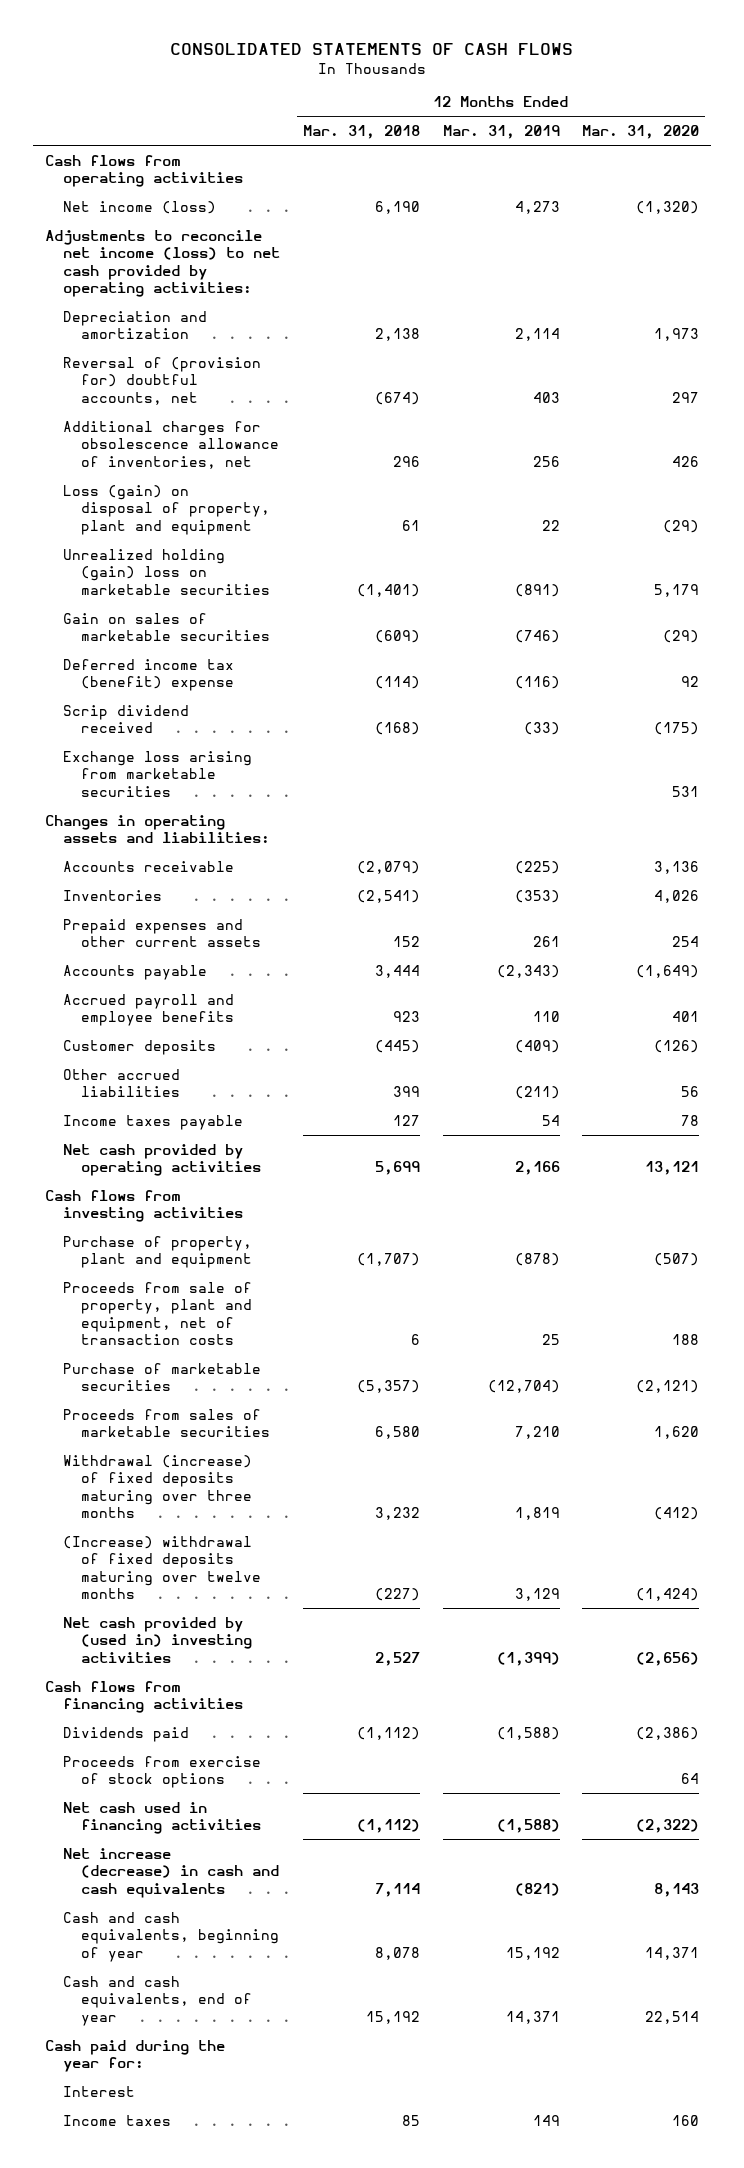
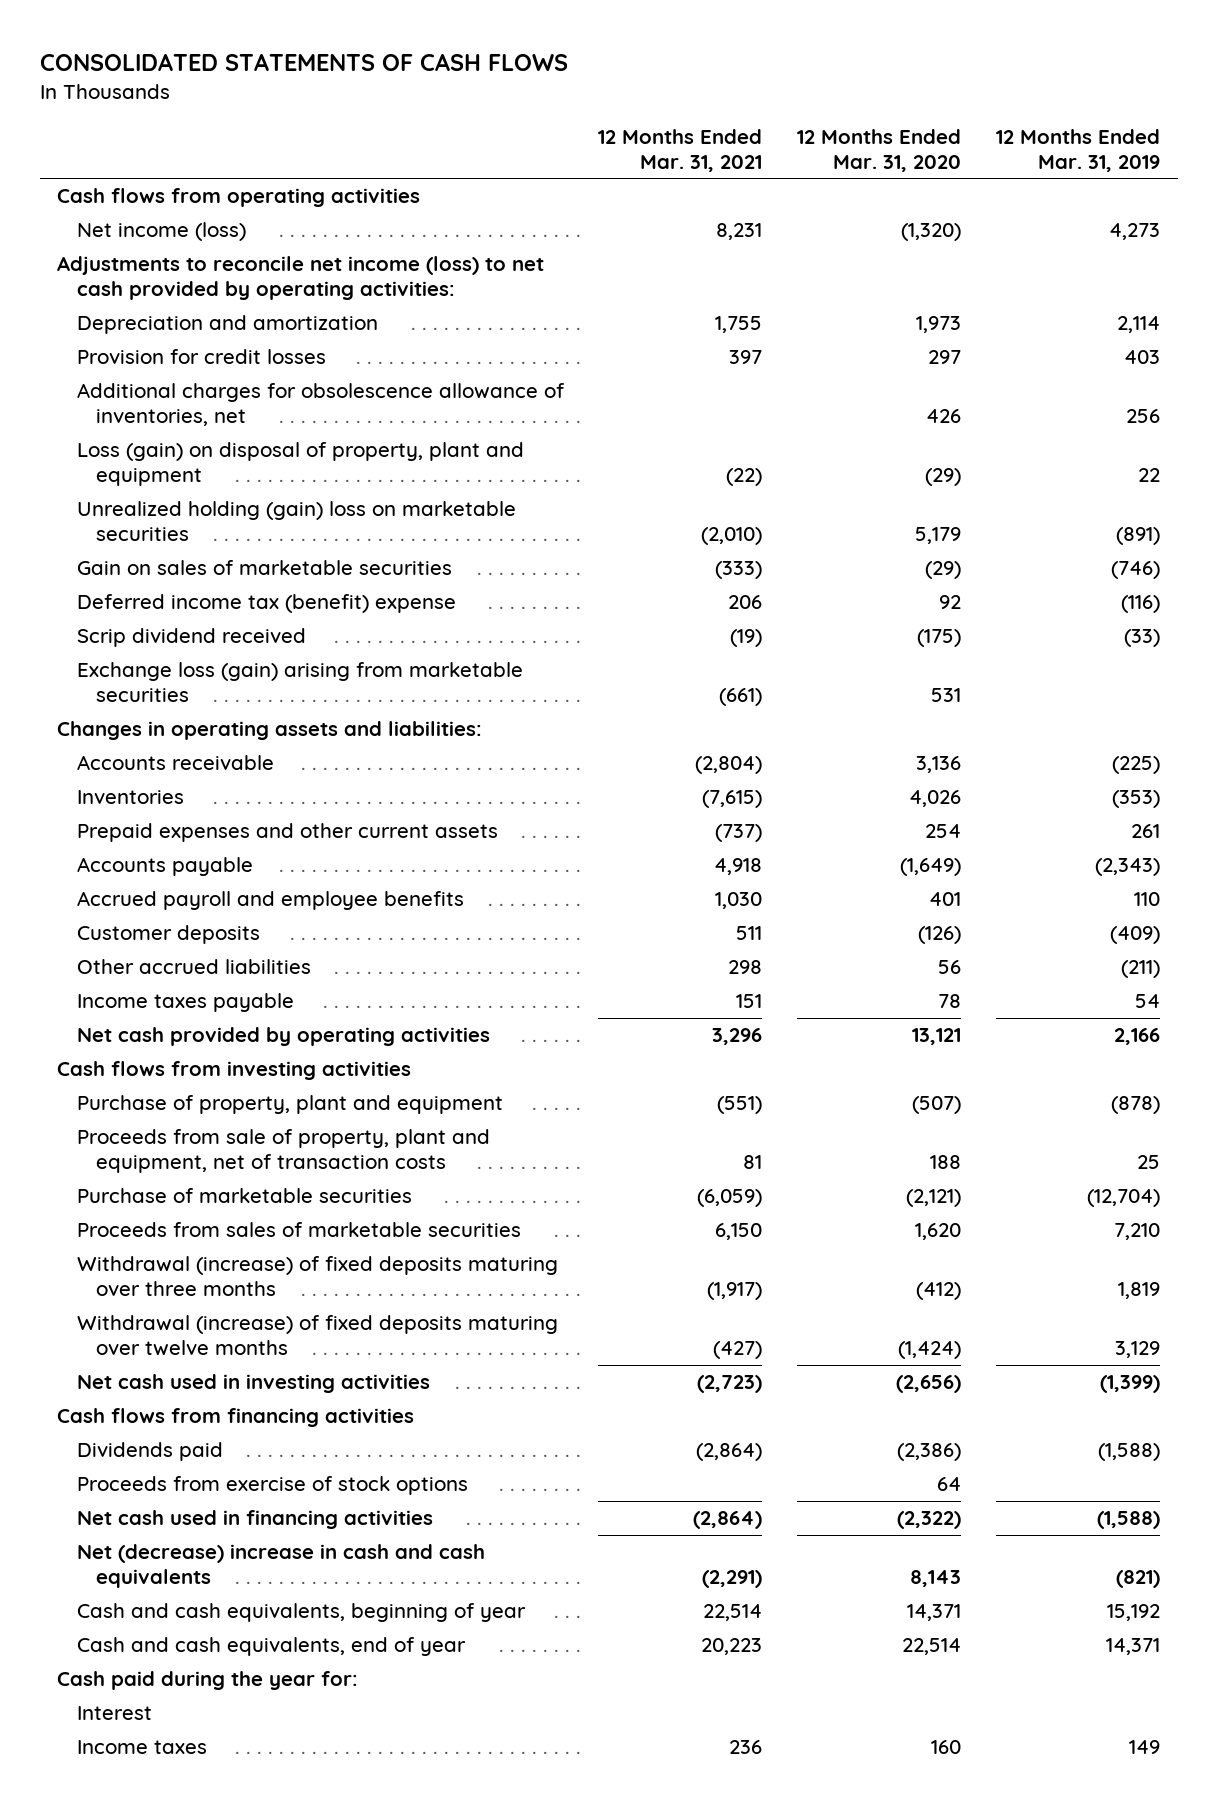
- | 12 Months Ended Mar. 31, 2018 | 12 Months Ended Mar. 31, 2019 | 12 Months Ended Mar. 31, 2020
+ | 12 Months Ended Mar. 31, 2021 | 12 Months Ended Mar. 31, 2020 | 12 Months Ended Mar. 31, 2019
- Reversal of (provision for) doubtful accounts, net | (674) | 403 | 297
+ Provision for credit losses | 397 | 297 | 403
- Exchange loss arising from marketable securities | | | 531
+ Exchange loss (gain) arising from marketable securities | (661) | 531 |
- (Increase) withdrawal of fixed deposits maturing over twelve months | (227) | 3,129 | (1,424)
- Net cash provided by (used in) investing activities | 2,527 | (1,399) | (2,656)
+ Withdrawal (increase) of fixed deposits maturing over twelve months | (427) | (1,424) | 3,129
+ Net cash used in investing activities | (2,723) | (2,656) | (1,399)
- Net increase (decrease) in cash and cash equivalents | 7,114 | (821) | 8,143
+ Net (decrease) increase in cash and cash equivalents | (2,291) | 8,143 | (821)

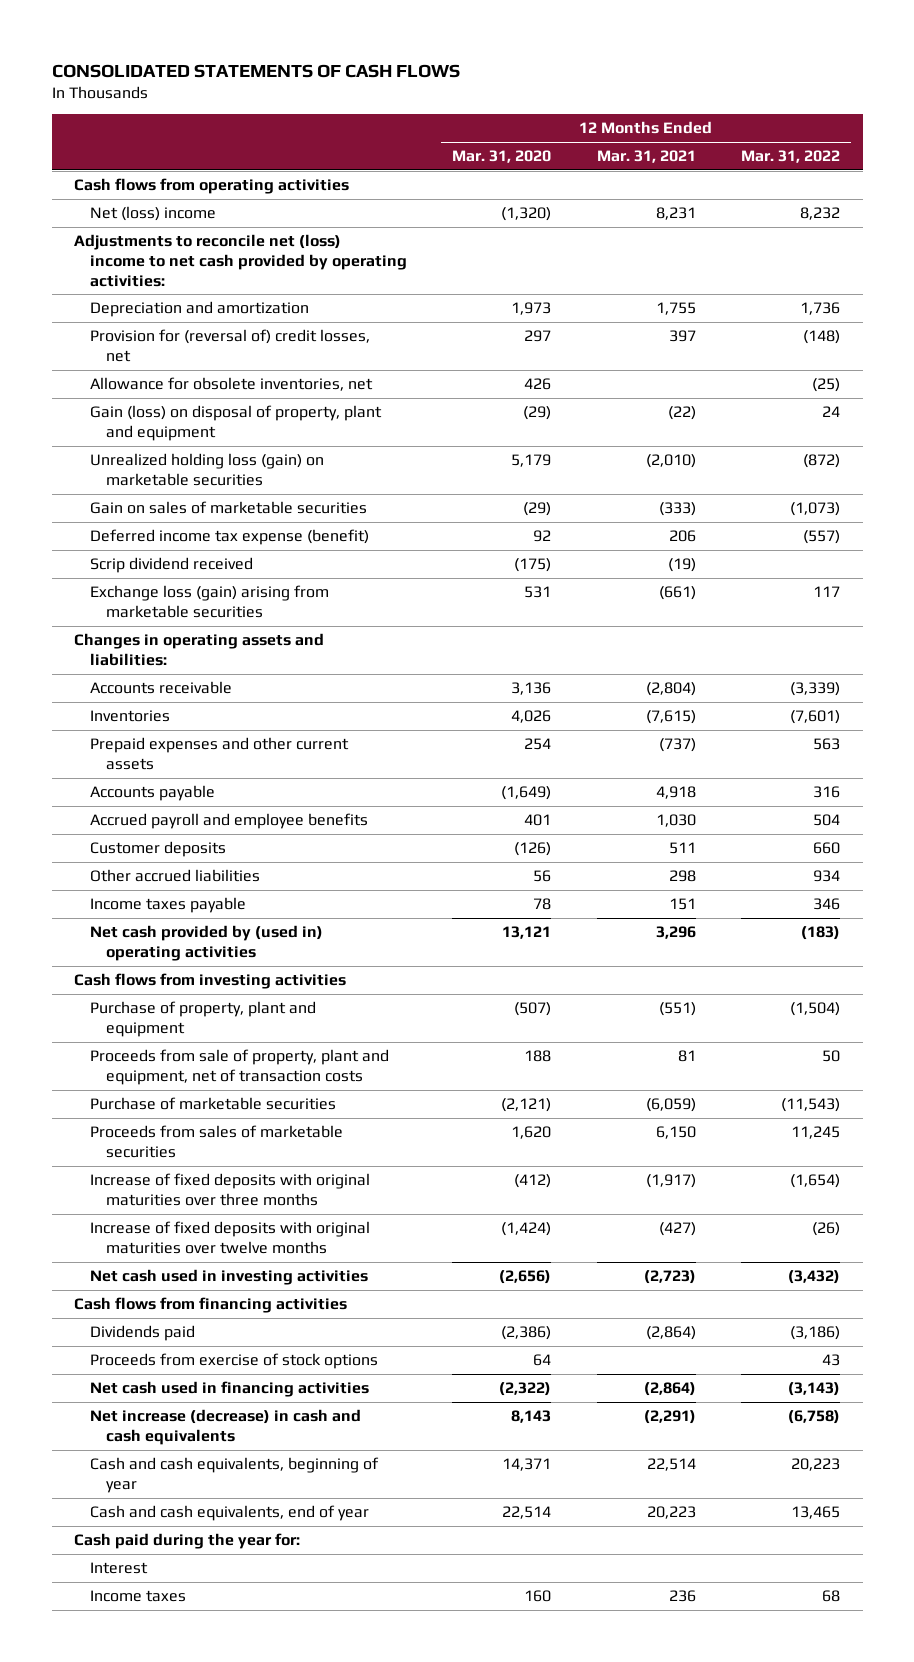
- | 12 Months Ended Mar. 31, 2021 | 12 Months Ended Mar. 31, 2020 | 12 Months Ended Mar. 31, 2019
+ | 12 Months Ended Mar. 31, 2020 | 12 Months Ended Mar. 31, 2021 | 12 Months Ended Mar. 31, 2022
- Net income (loss) | 8,231 | (1,320) | 4,273
- Adjustments to reconcile net income (loss) to net cash provided by operating activities:
+ Net (loss) income | (1,320) | 8,231 | 8,232
+ Adjustments to reconcile net (loss) income to net cash provided by operating activities:
- Provision for credit losses | 397 | 297 | 403
- Additional charges for obsolescence allowance of inventories, net | | 426 | 256
- Loss (gain) on disposal of property, plant and equipment | (22) | (29) | 22
- Unrealized holding (gain) loss on marketable securities | (2,010) | 5,179 | (891)
+ Provision for (reversal of) credit losses, net | 297 | 397 | (148)
+ Allowance for obsolete inventories, net | 426 | | (25)
+ Gain (loss) on disposal of property, plant and equipment | (29) | (22) | 24
+ Unrealized holding loss (gain) on marketable securities | 5,179 | (2,010) | (872)
- Deferred income tax (benefit) expense | 206 | 92 | (116)
+ Deferred income tax expense (benefit) | 92 | 206 | (557)
- Net cash provided by operating activities | 3,296 | 13,121 | 2,166
+ Net cash provided by (used in) operating activities | 13,121 | 3,296 | (183)
- Withdrawal (increase) of fixed deposits maturing over three months | (1,917) | (412) | 1,819
- Withdrawal (increase) of fixed deposits maturing over twelve months | (427) | (1,424) | 3,129
+ Increase of fixed deposits with original maturities over three months | (412) | (1,917) | (1,654)
+ Increase of fixed deposits with original maturities over twelve months | (1,424) | (427) | (26)
- Net (decrease) increase in cash and cash equivalents | (2,291) | 8,143 | (821)
+ Net increase (decrease) in cash and cash equivalents | 8,143 | (2,291) | (6,758)

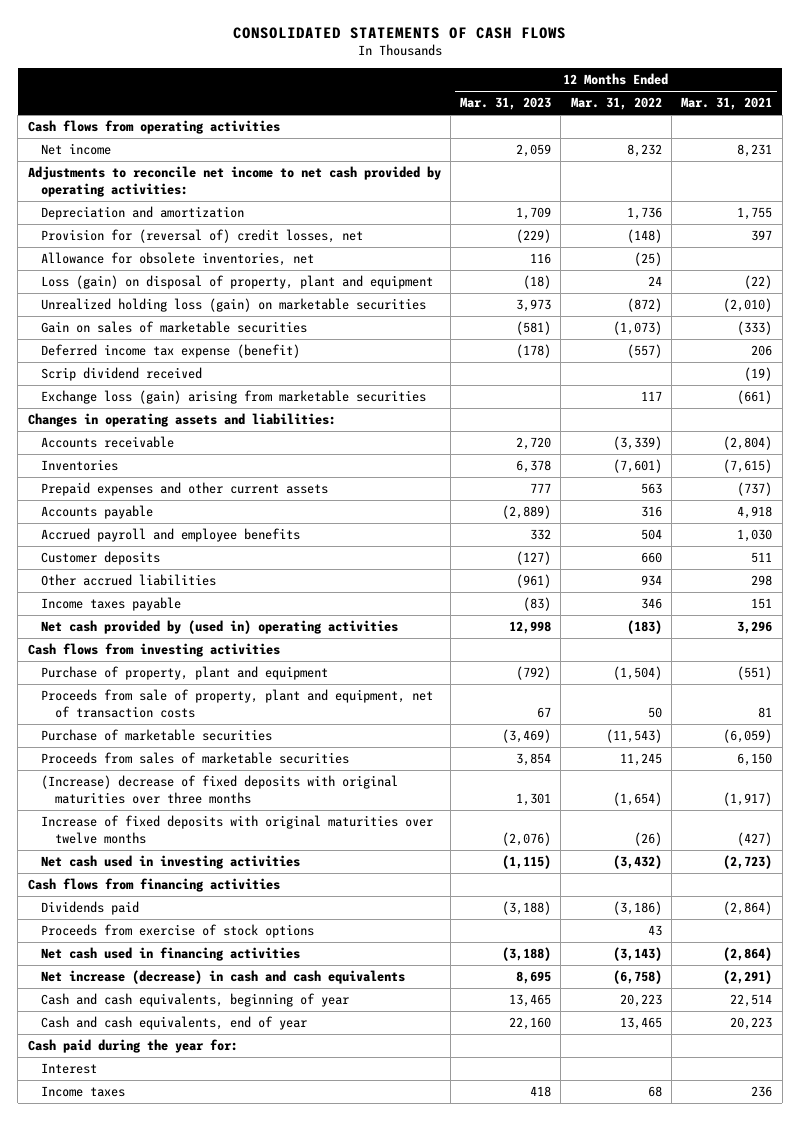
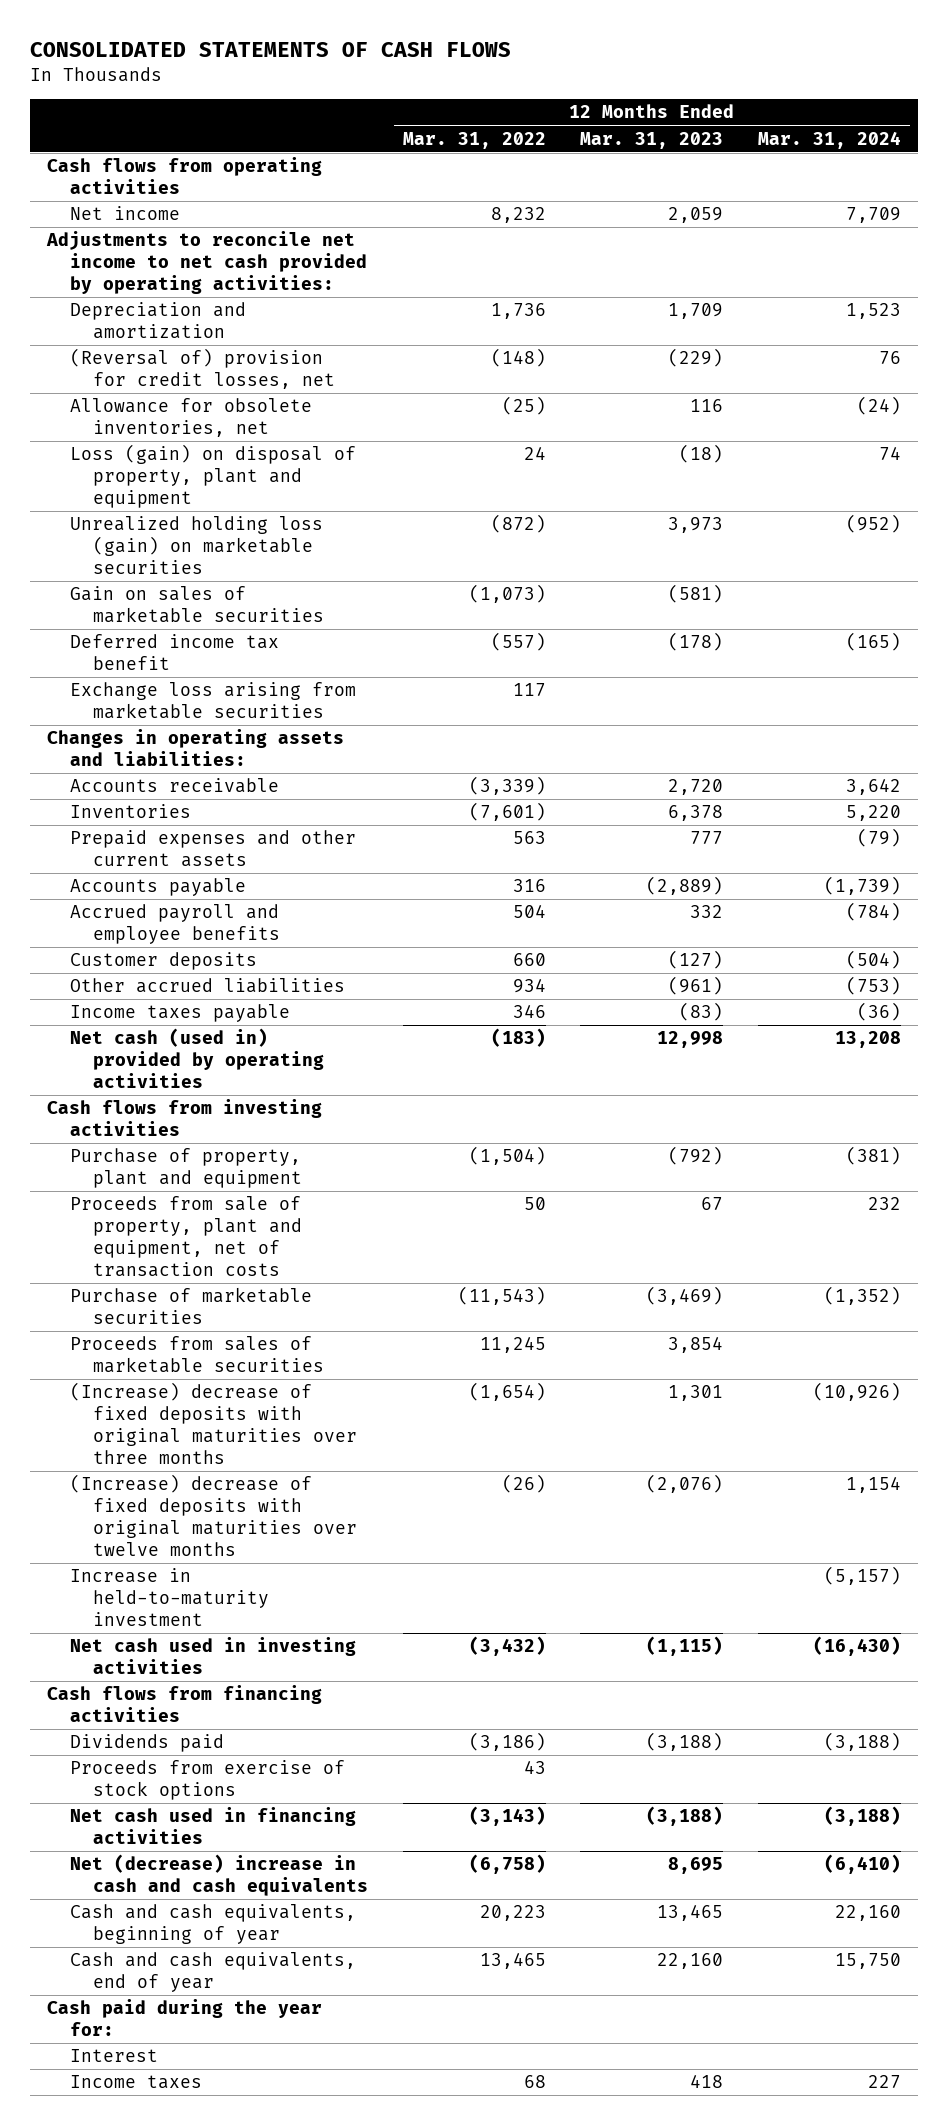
- | 12 Months Ended Mar. 31, 2023 | 12 Months Ended Mar. 31, 2022 | 12 Months Ended Mar. 31, 2021
+ | 12 Months Ended Mar. 31, 2022 | 12 Months Ended Mar. 31, 2023 | 12 Months Ended Mar. 31, 2024
- Provision for (reversal of) credit losses, net | (229) | (148) | 397
+ (Reversal of) provision for credit losses, net | (148) | (229) | 76
- Deferred income tax expense (benefit) | (178) | (557) | 206
- Scrip dividend received | | | (19)
- Exchange loss (gain) arising from marketable securities | | 117 | (661)
+ Deferred income tax benefit | (557) | (178) | (165)
+ Exchange loss arising from marketable securities | 117 | |
- Net cash provided by (used in) operating activities | 12,998 | (183) | 3,296
+ Net cash (used in) provided by operating activities | (183) | 12,998 | 13,208
- Increase of fixed deposits with original maturities over twelve months | (2,076) | (26) | (427)
+ (Increase) decrease of fixed deposits with original maturities over twelve months | (26) | (2,076) | 1,154
+ Increase in held-to-maturity investment | | | (5,157)
- Net increase (decrease) in cash and cash equivalents | 8,695 | (6,758) | (2,291)
+ Net (decrease) increase in cash and cash equivalents | (6,758) | 8,695 | (6,410)

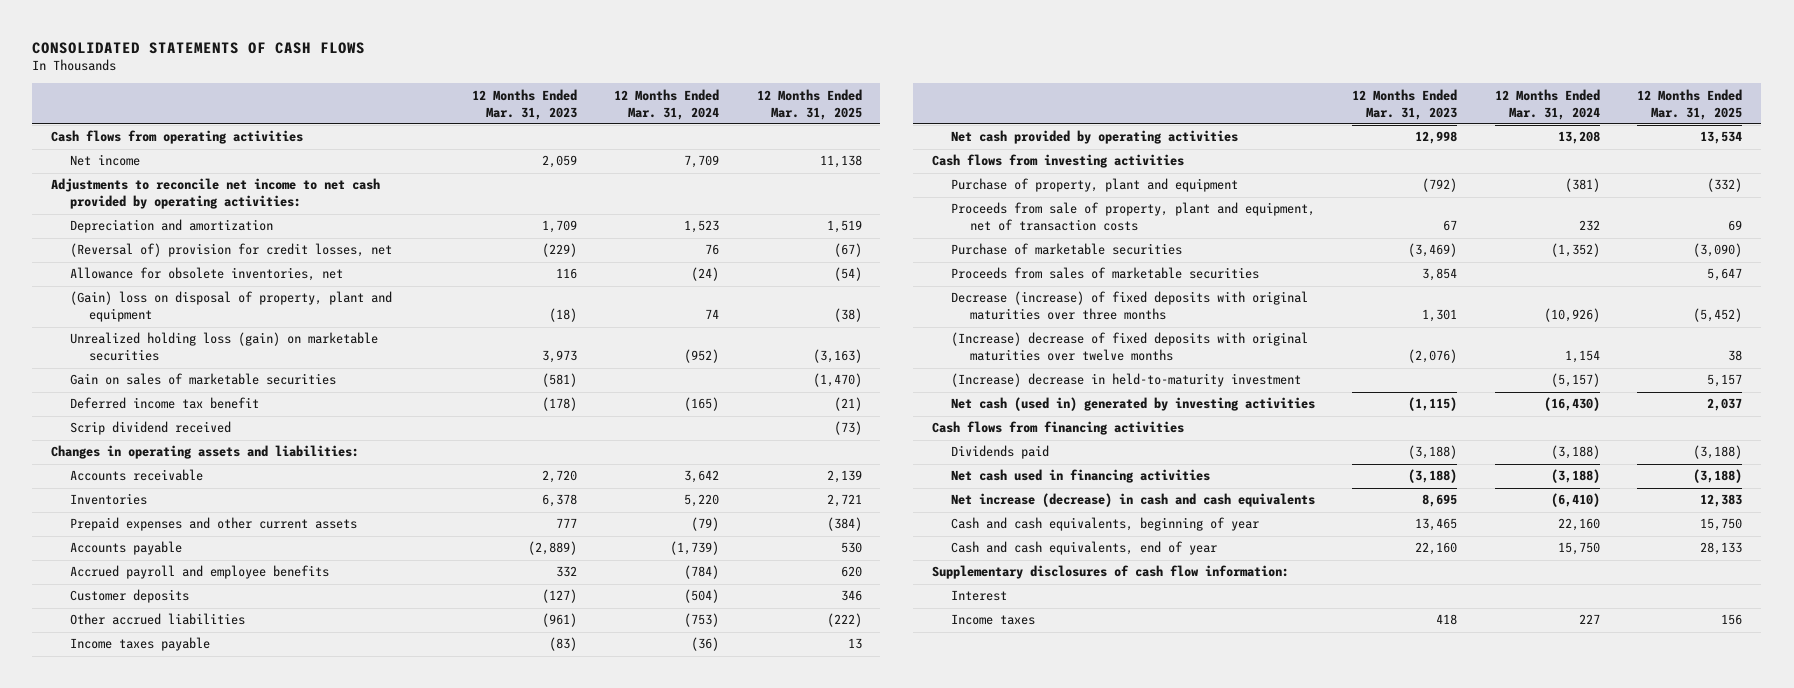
- | 12 Months Ended Mar. 31, 2022 | 12 Months Ended Mar. 31, 2023 | 12 Months Ended Mar. 31, 2024
+ | 12 Months Ended Mar. 31, 2023 | 12 Months Ended Mar. 31, 2024 | 12 Months Ended Mar. 31, 2025
- Loss (gain) on disposal of property, plant and equipment | 24 | (18) | 74
+ (Gain) loss on disposal of property, plant and equipment | (18) | 74 | (38)
- Exchange loss arising from marketable securities | 117 | |
+ Scrip dividend received | | | (73)
- Net cash (used in) provided by operating activities | (183) | 12,998 | 13,208
+ Net cash provided by operating activities | 12,998 | 13,208 | 13,534
- (Increase) decrease of fixed deposits with original maturities over three months | (1,654) | 1,301 | (10,926)
+ Decrease (increase) of fixed deposits with original maturities over three months | 1,301 | (10,926) | (5,452)
- Increase in held-to-maturity investment | | | (5,157)
- Net cash used in investing activities | (3,432) | (1,115) | (16,430)
+ (Increase) decrease in held-to-maturity investment | | (5,157) | 5,157
+ Net cash (used in) generated by investing activities | (1,115) | (16,430) | 2,037
- Proceeds from exercise of stock options | 43 | |
- Net (decrease) increase in cash and cash equivalents | (6,758) | 8,695 | (6,410)
+ Net increase (decrease) in cash and cash equivalents | 8,695 | (6,410) | 12,383
- Cash paid during the year for:
+ Supplementary disclosures of cash flow information:

